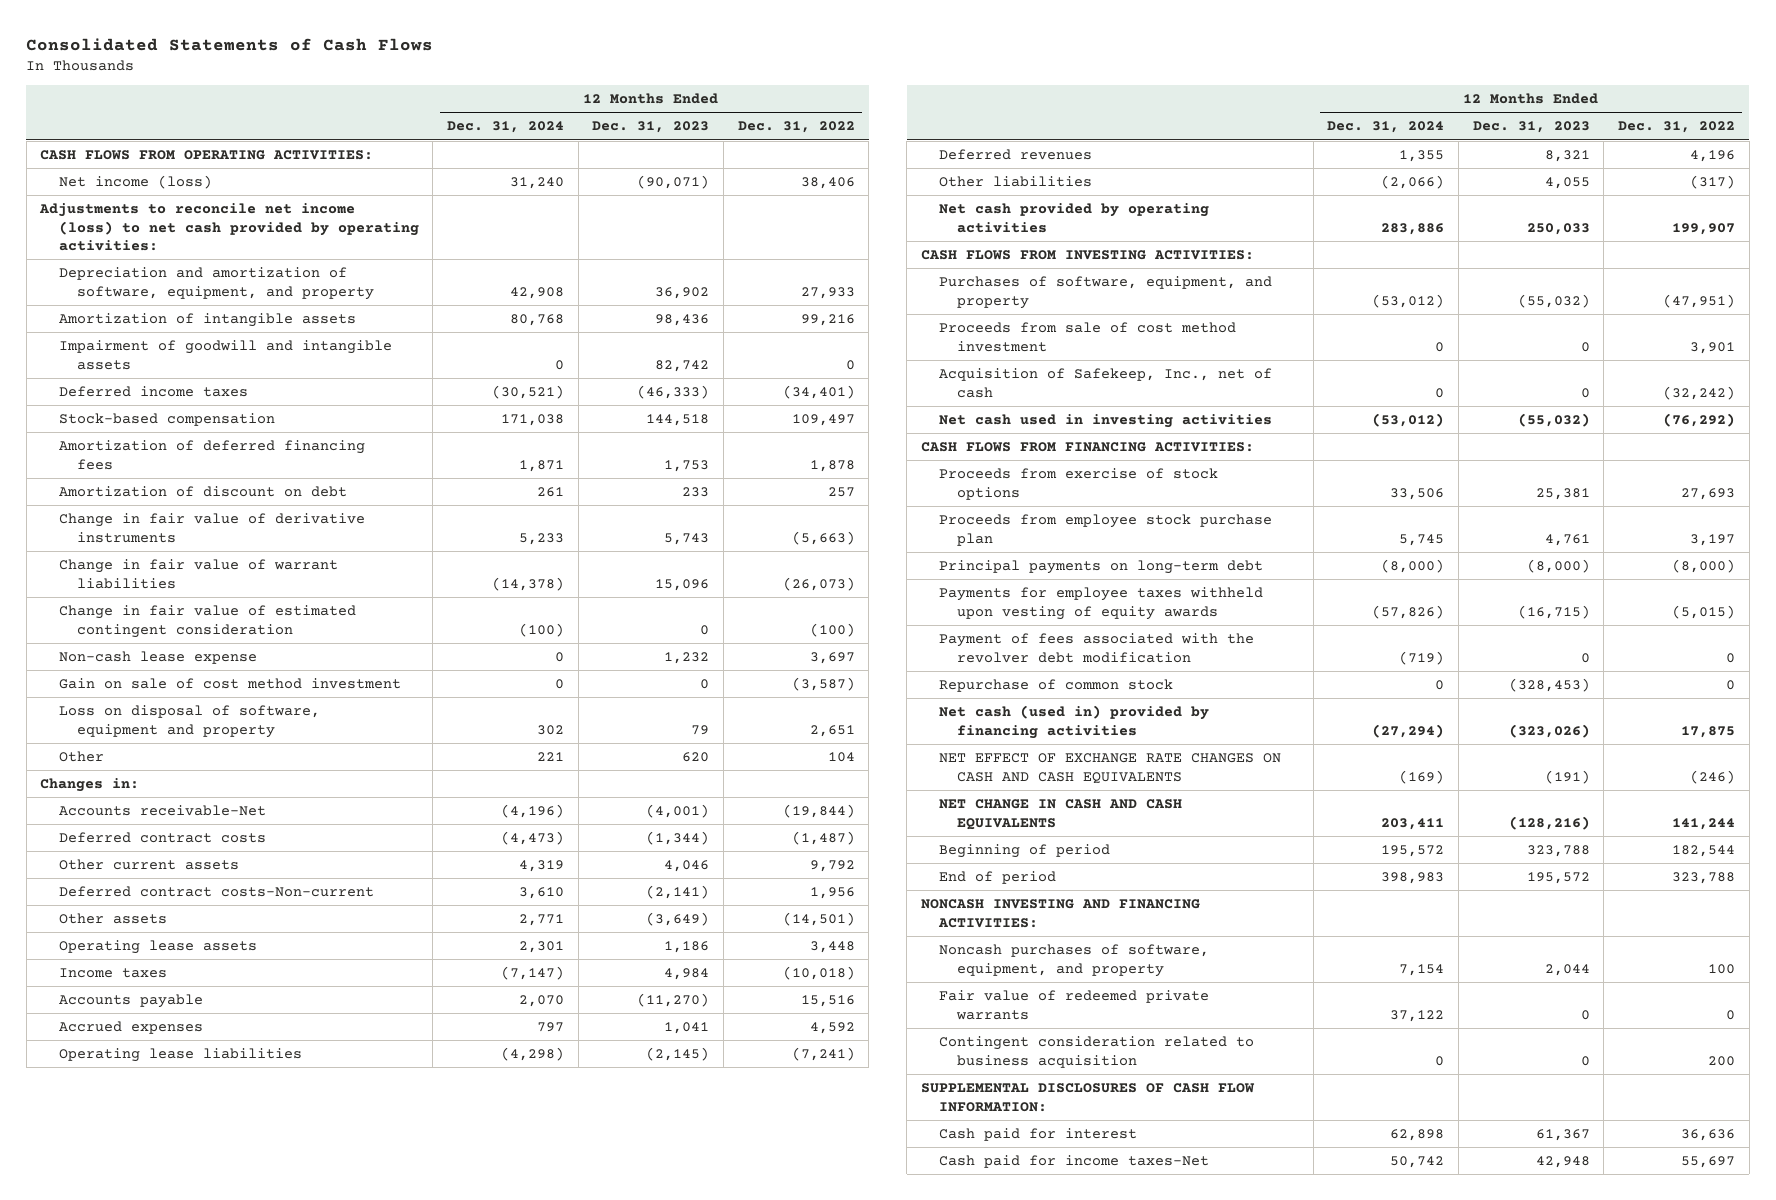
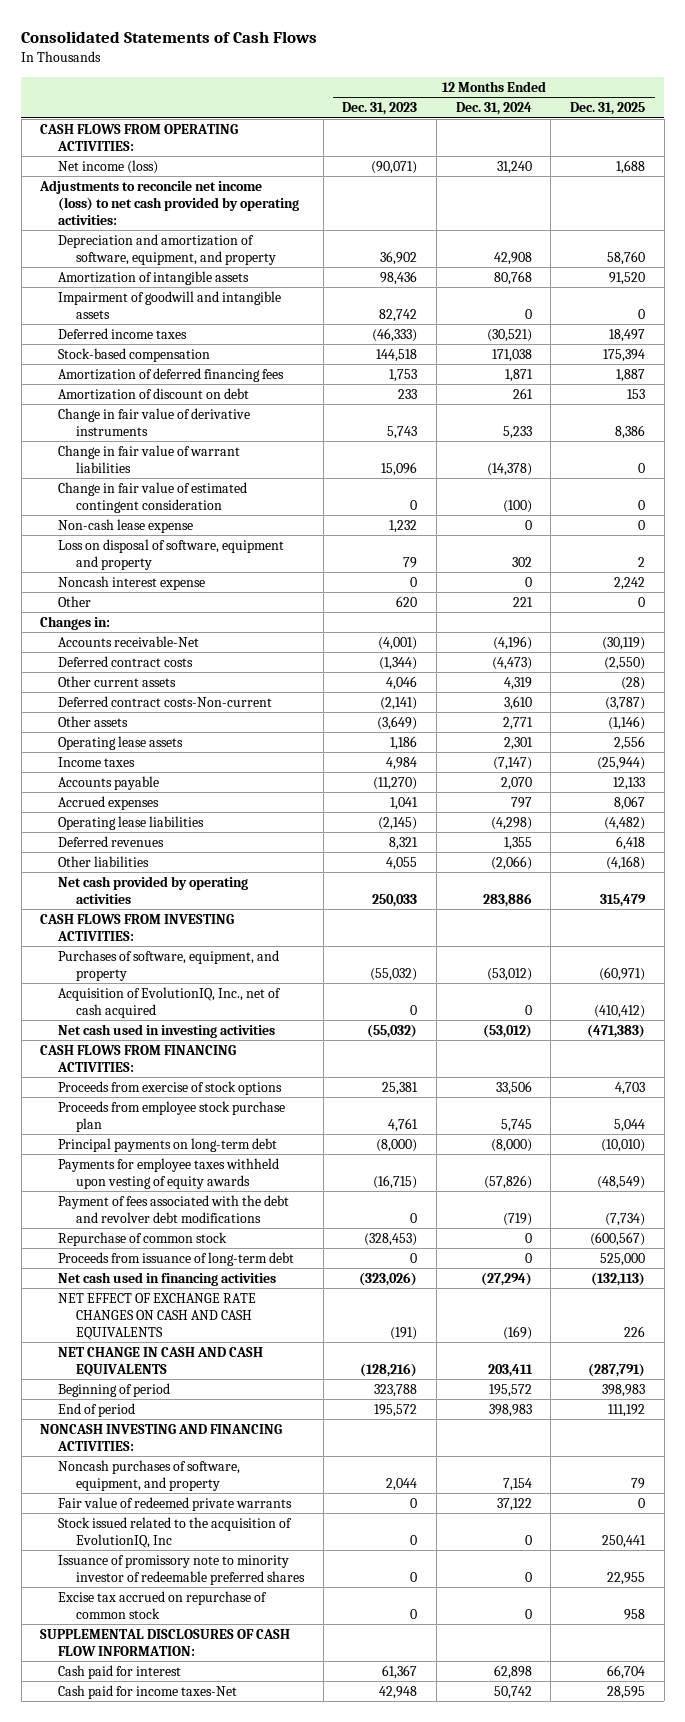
- | 12 Months Ended Dec. 31, 2024 | 12 Months Ended Dec. 31, 2023 | 12 Months Ended Dec. 31, 2022
+ | 12 Months Ended Dec. 31, 2023 | 12 Months Ended Dec. 31, 2024 | 12 Months Ended Dec. 31, 2025
- Gain on sale of cost method investment | 0 | 0 | (3,587)
+ Noncash interest expense | 0 | 0 | 2,242
- Proceeds from sale of cost method investment | 0 | 0 | 3,901
- Acquisition of Safekeep, Inc., net of cash | 0 | 0 | (32,242)
+ Acquisition of EvolutionIQ, Inc., net of cash acquired | 0 | 0 | (410,412)
- Payment of fees associated with the revolver debt modification | (719) | 0 | 0
+ Payment of fees associated with the debt and revolver debt modifications | 0 | (719) | (7,734)
- Net cash (used in) provided by financing activities | (27,294) | (323,026) | 17,875
+ Proceeds from issuance of long-term debt | 0 | 0 | 525,000
+ Net cash used in financing activities | (323,026) | (27,294) | (132,113)
- Contingent consideration related to business acquisition | 0 | 0 | 200
+ Stock issued related to the acquisition of EvolutionIQ, Inc | 0 | 0 | 250,441
+ Issuance of promissory note to minority investor of redeemable preferred shares | 0 | 0 | 22,955
+ Excise tax accrued on repurchase of common stock | 0 | 0 | 958

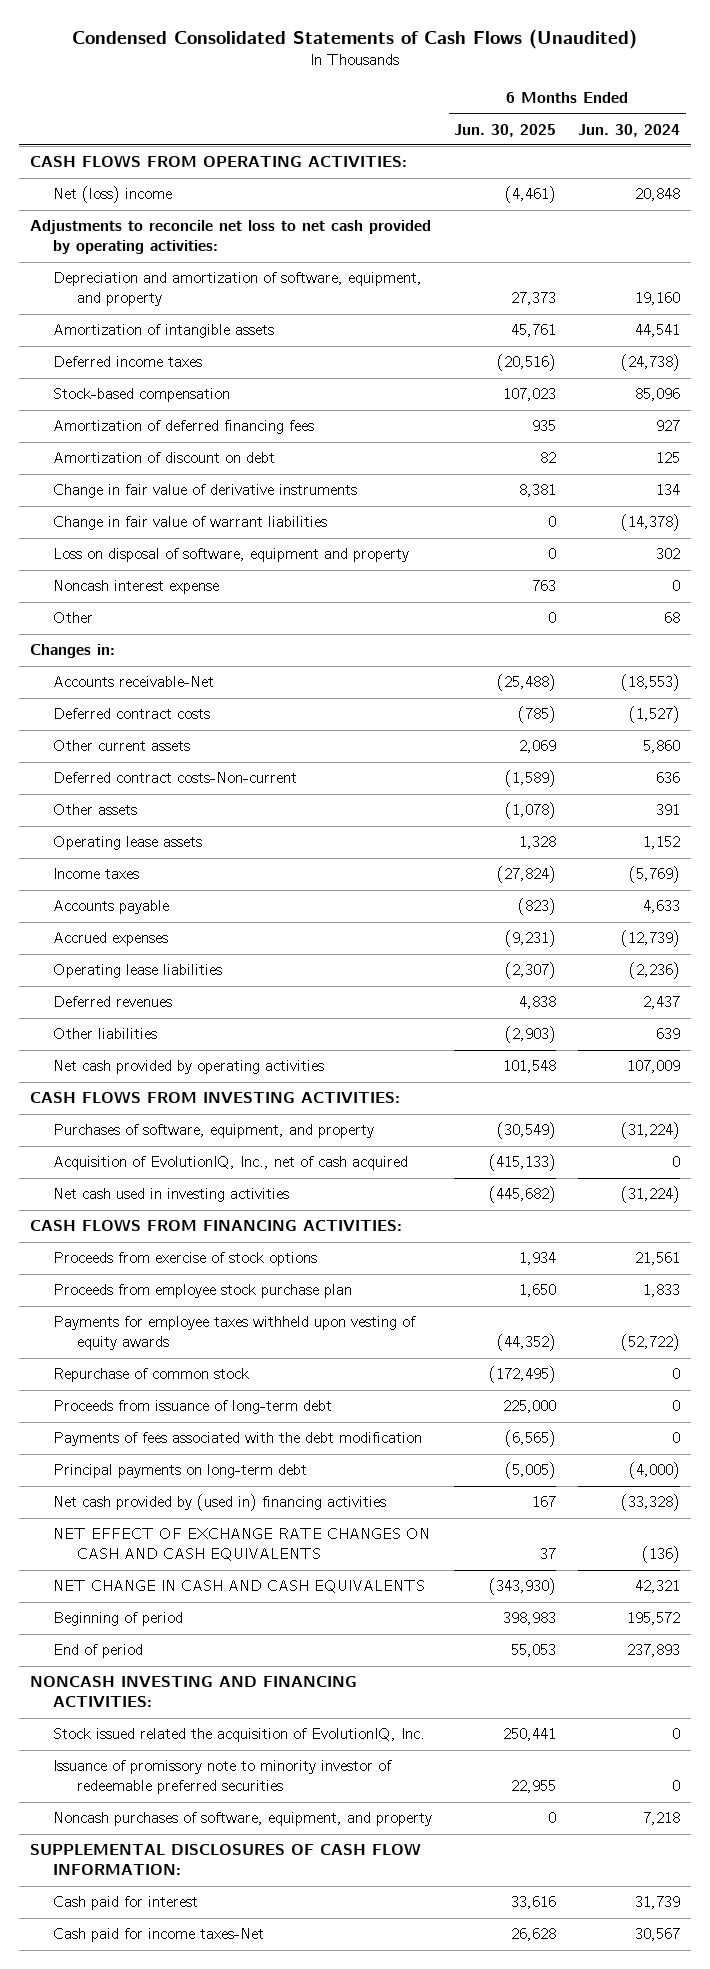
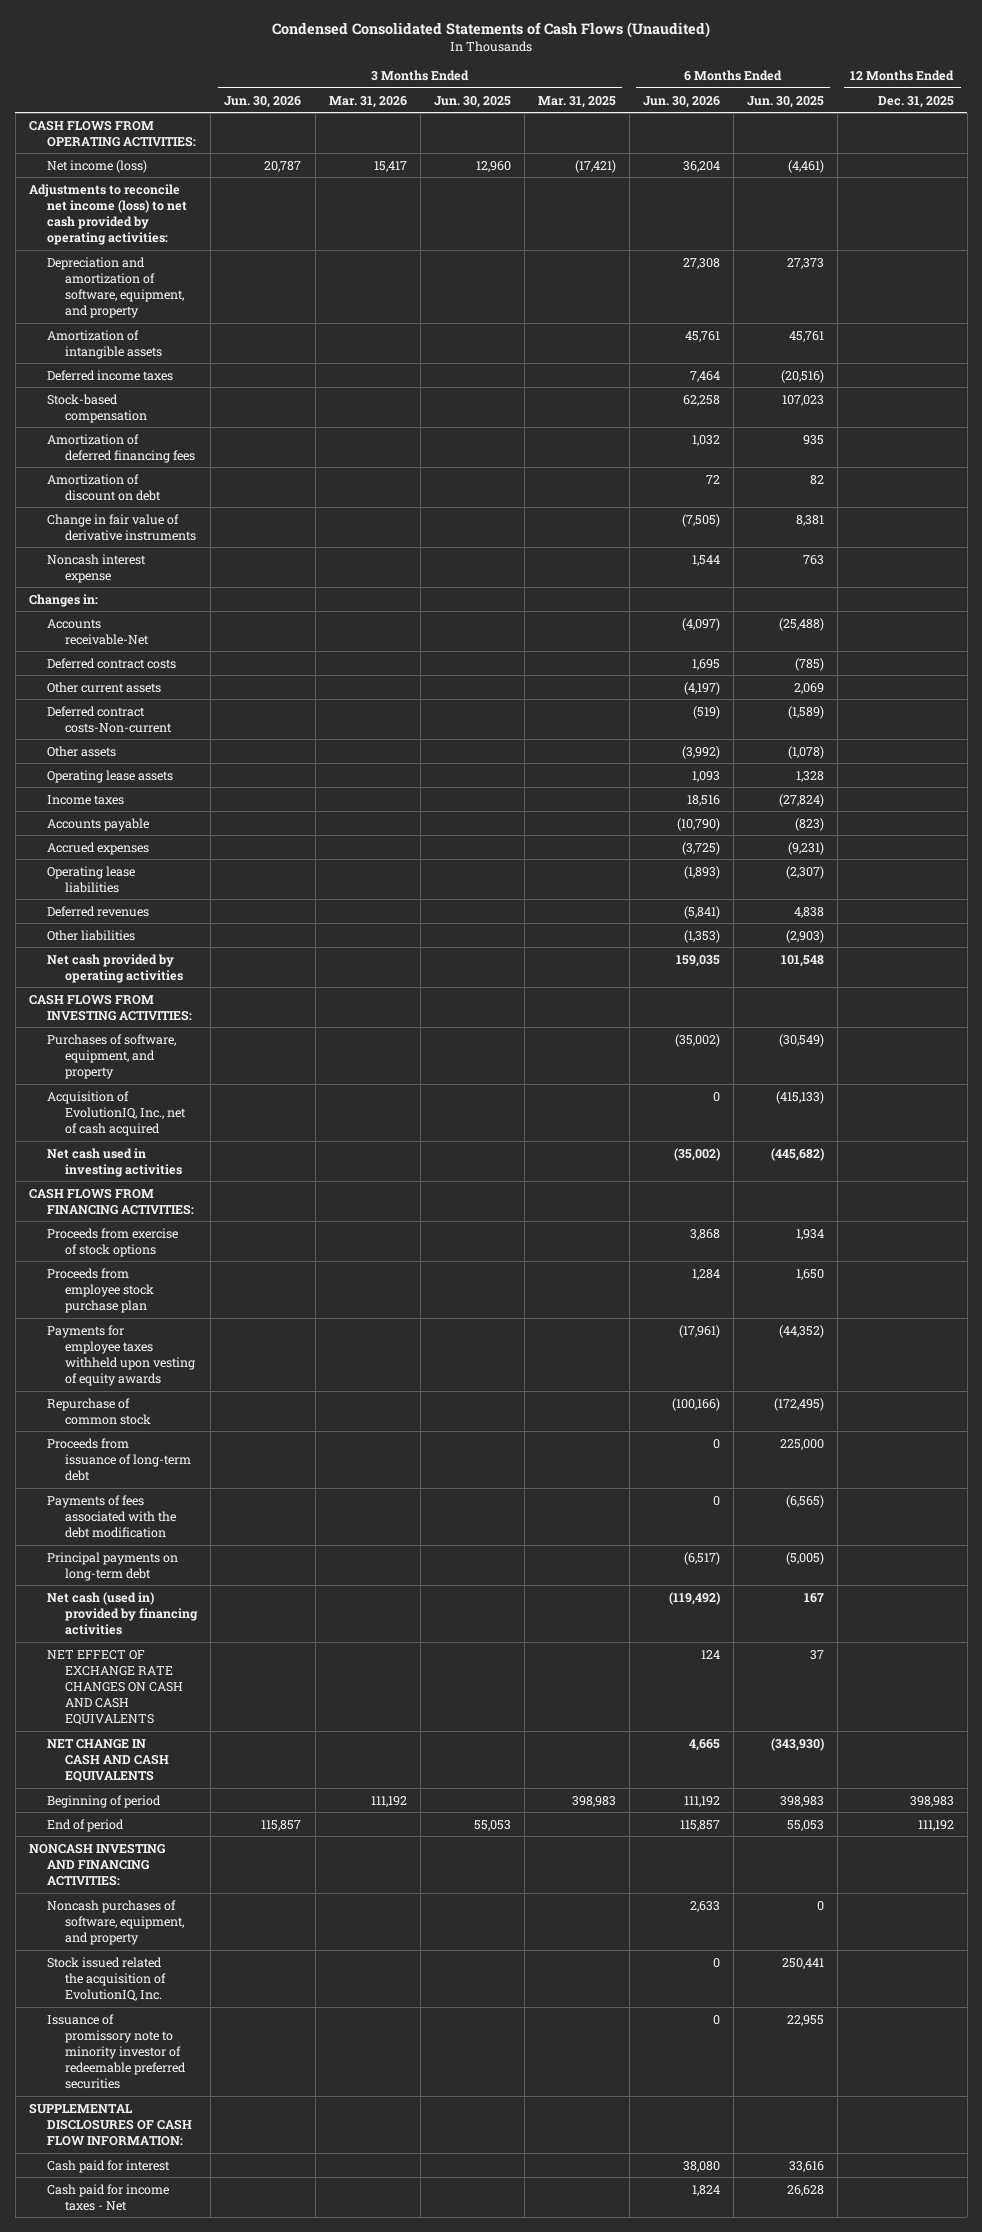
- | 6 Months Ended Jun. 30, 2025 | 6 Months Ended Jun. 30, 2024
+ | 3 Months Ended Jun. 30, 2026 | 3 Months Ended Mar. 31, 2026 | 3 Months Ended Jun. 30, 2025 | 3 Months Ended Mar. 31, 2025 | 6 Months Ended Jun. 30, 2026 | 6 Months Ended Jun. 30, 2025 | 12 Months Ended Dec. 31, 2025
- Net (loss) income | (4,461) | 20,848
- Adjustments to reconcile net loss to net cash provided by operating activities:
+ Net income (loss) | 20,787 | 15,417 | 12,960 | (17,421) | 36,204 | (4,461) |
+ Adjustments to reconcile net income (loss) to net cash provided by operating activities:
- Change in fair value of warrant liabilities | 0 | (14,378)
- Loss on disposal of software, equipment and property | 0 | 302
- Other | 0 | 68
- Net cash provided by (used in) financing activities | 167 | (33,328)
+ Net cash (used in) provided by financing activities | | | | | (119,492) | 167 |
moved up: Noncash purchases of software, equipment, and property | | | | | 2,633 | 0 |
- Cash paid for income taxes-Net | 26,628 | 30,567
+ Cash paid for income taxes - Net | | | | | 1,824 | 26,628 |

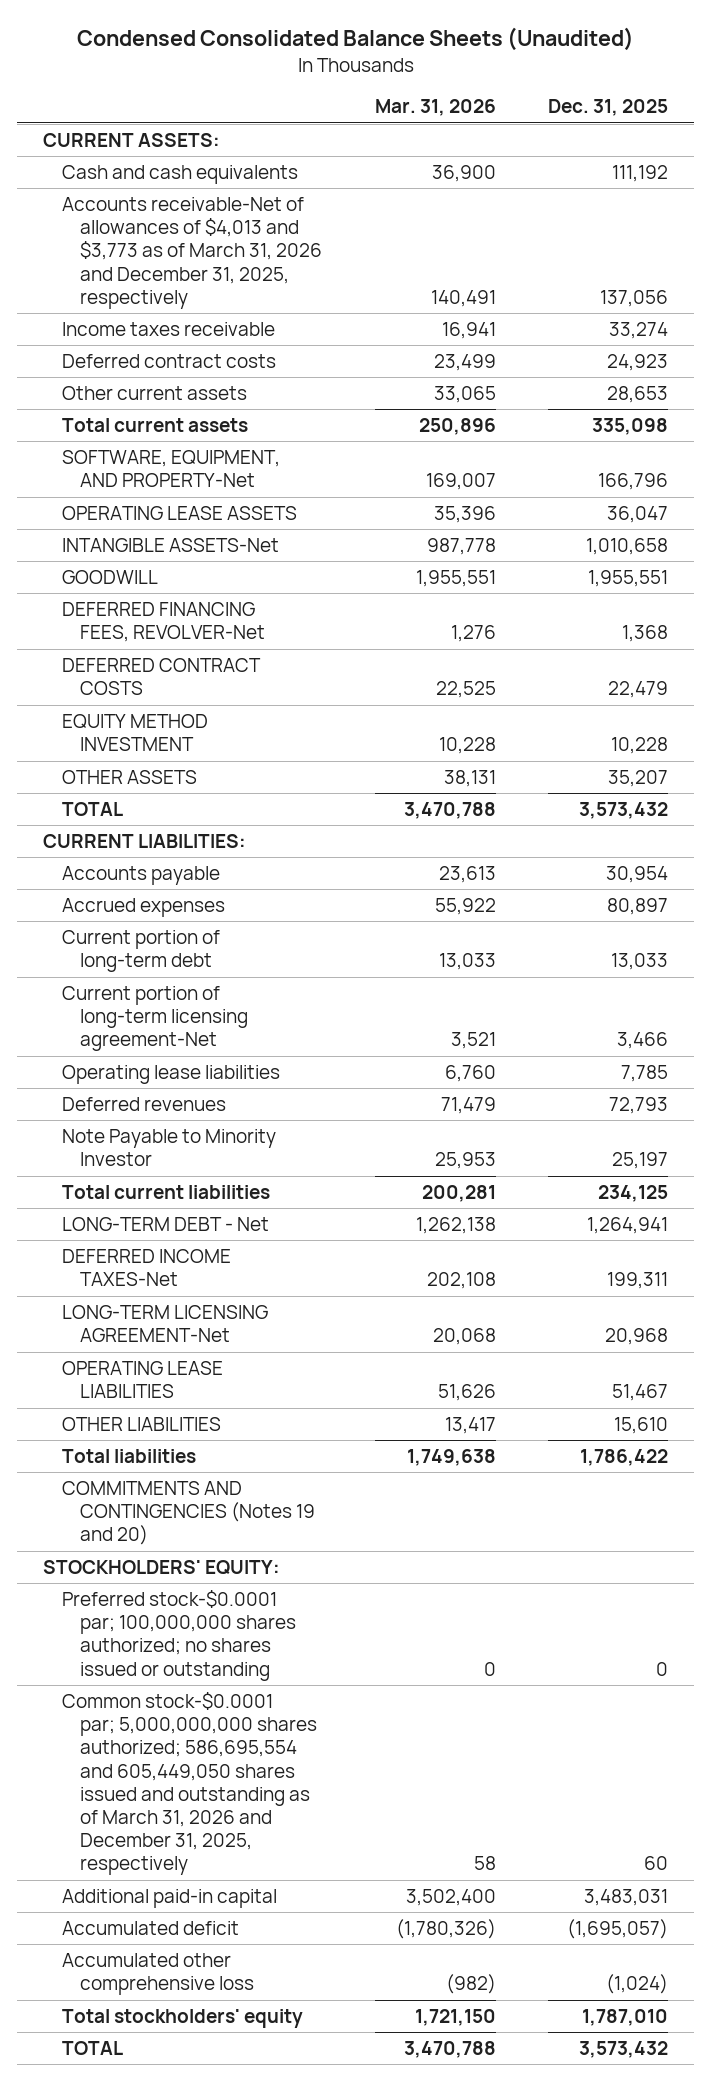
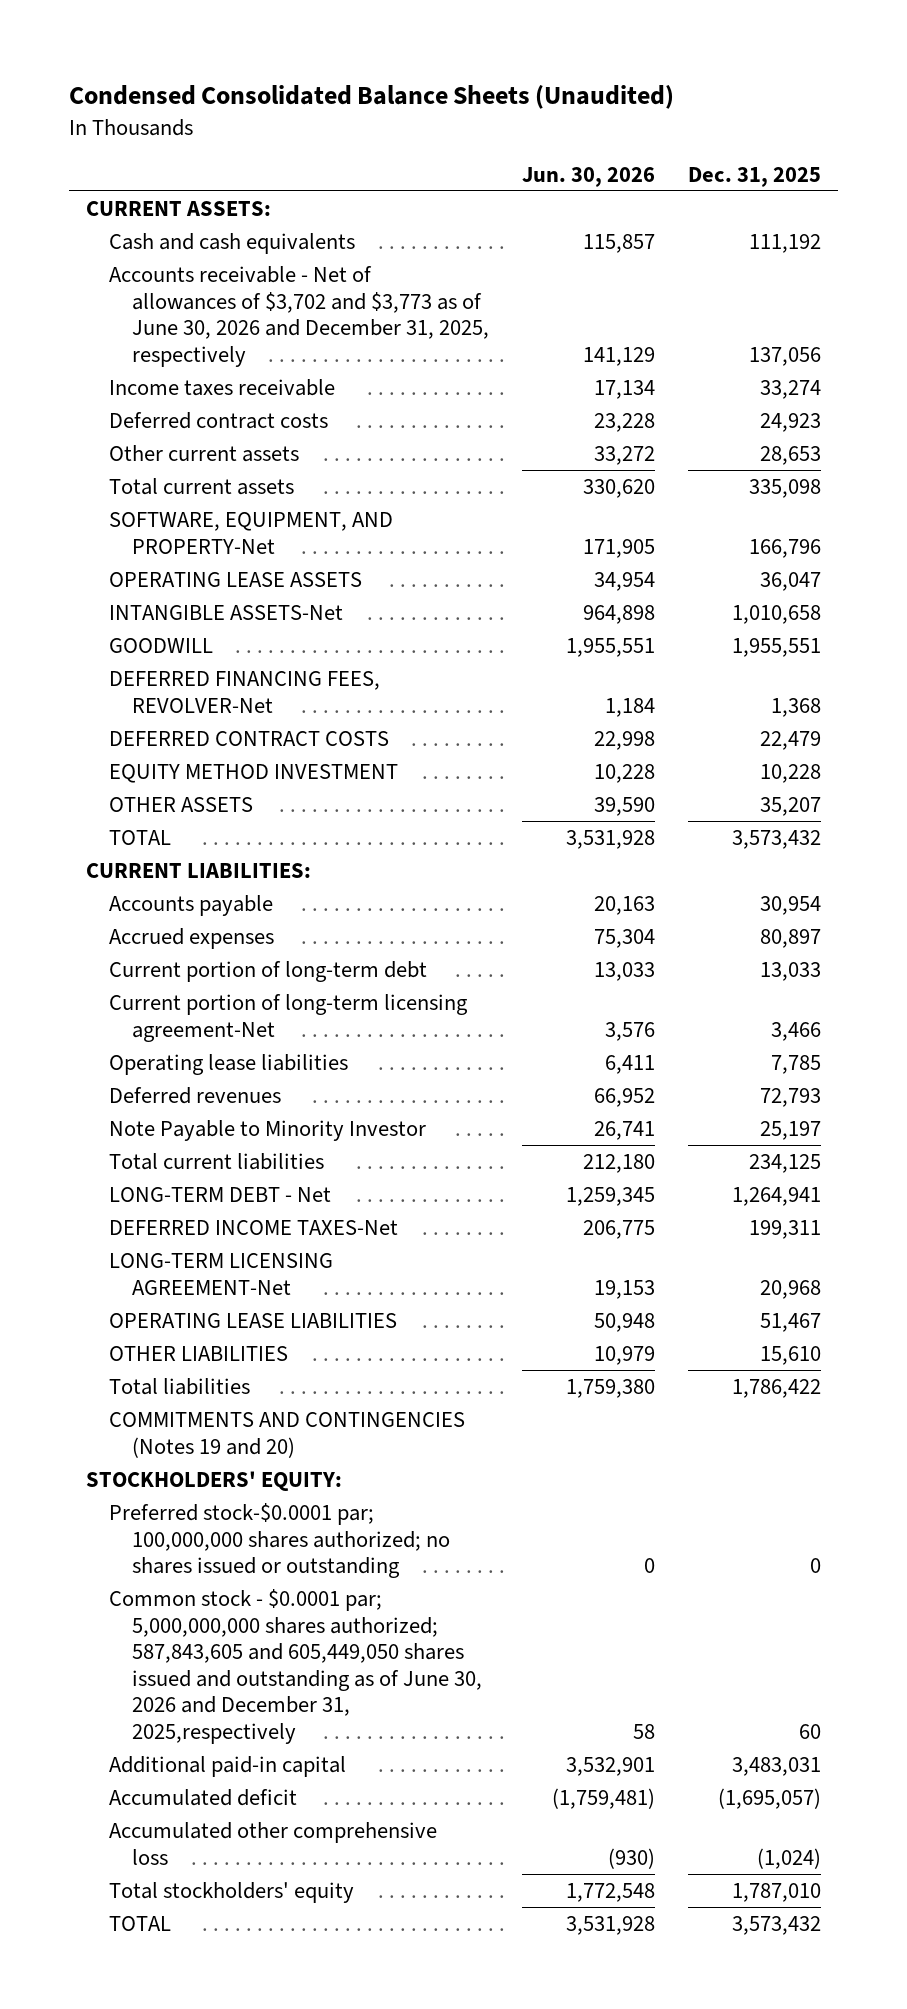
- | Mar. 31, 2026 | Dec. 31, 2025
+ | Jun. 30, 2026 | Dec. 31, 2025
- Accounts receivable-Net of allowances of $4,013 and $3,773 as of March 31, 2026 and December 31, 2025, respectively | 140,491 | 137,056
+ Accounts receivable - Net of allowances of $3,702 and $3,773 as of June 30, 2026 and December 31, 2025, respectively | 141,129 | 137,056
- Common stock-$0.0001 par; 5,000,000,000 shares authorized; 586,695,554 and 605,449,050 shares issued and outstanding as of March 31, 2026 and December 31, 2025, respectively | 58 | 60
+ Common stock - $0.0001 par; 5,000,000,000 shares authorized; 587,843,605 and 605,449,050 shares issued and outstanding as of June 30, 2026 and December 31, 2025,respectively | 58 | 60

